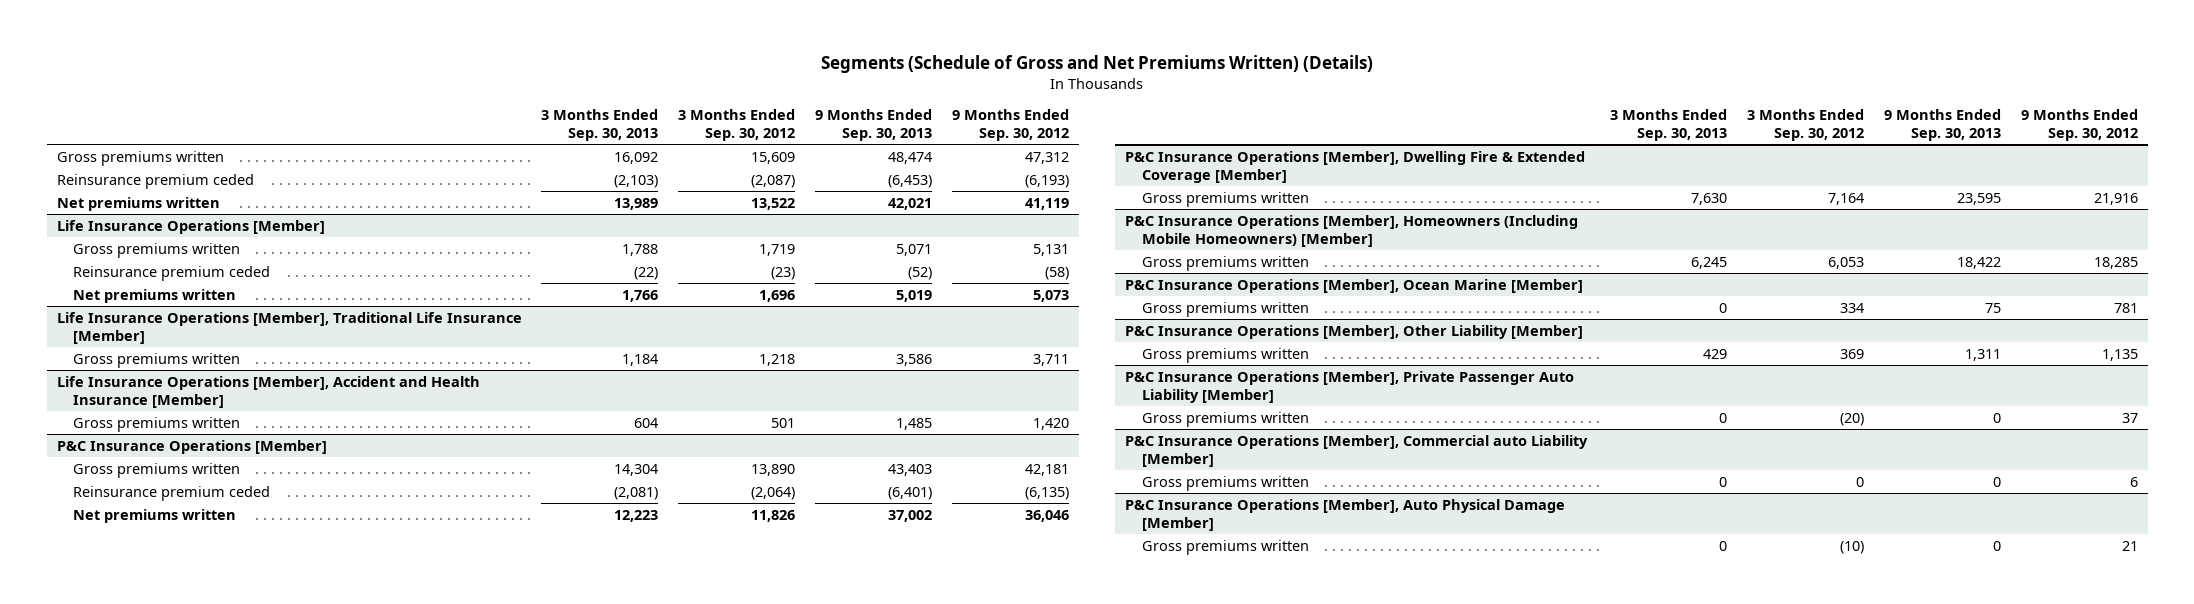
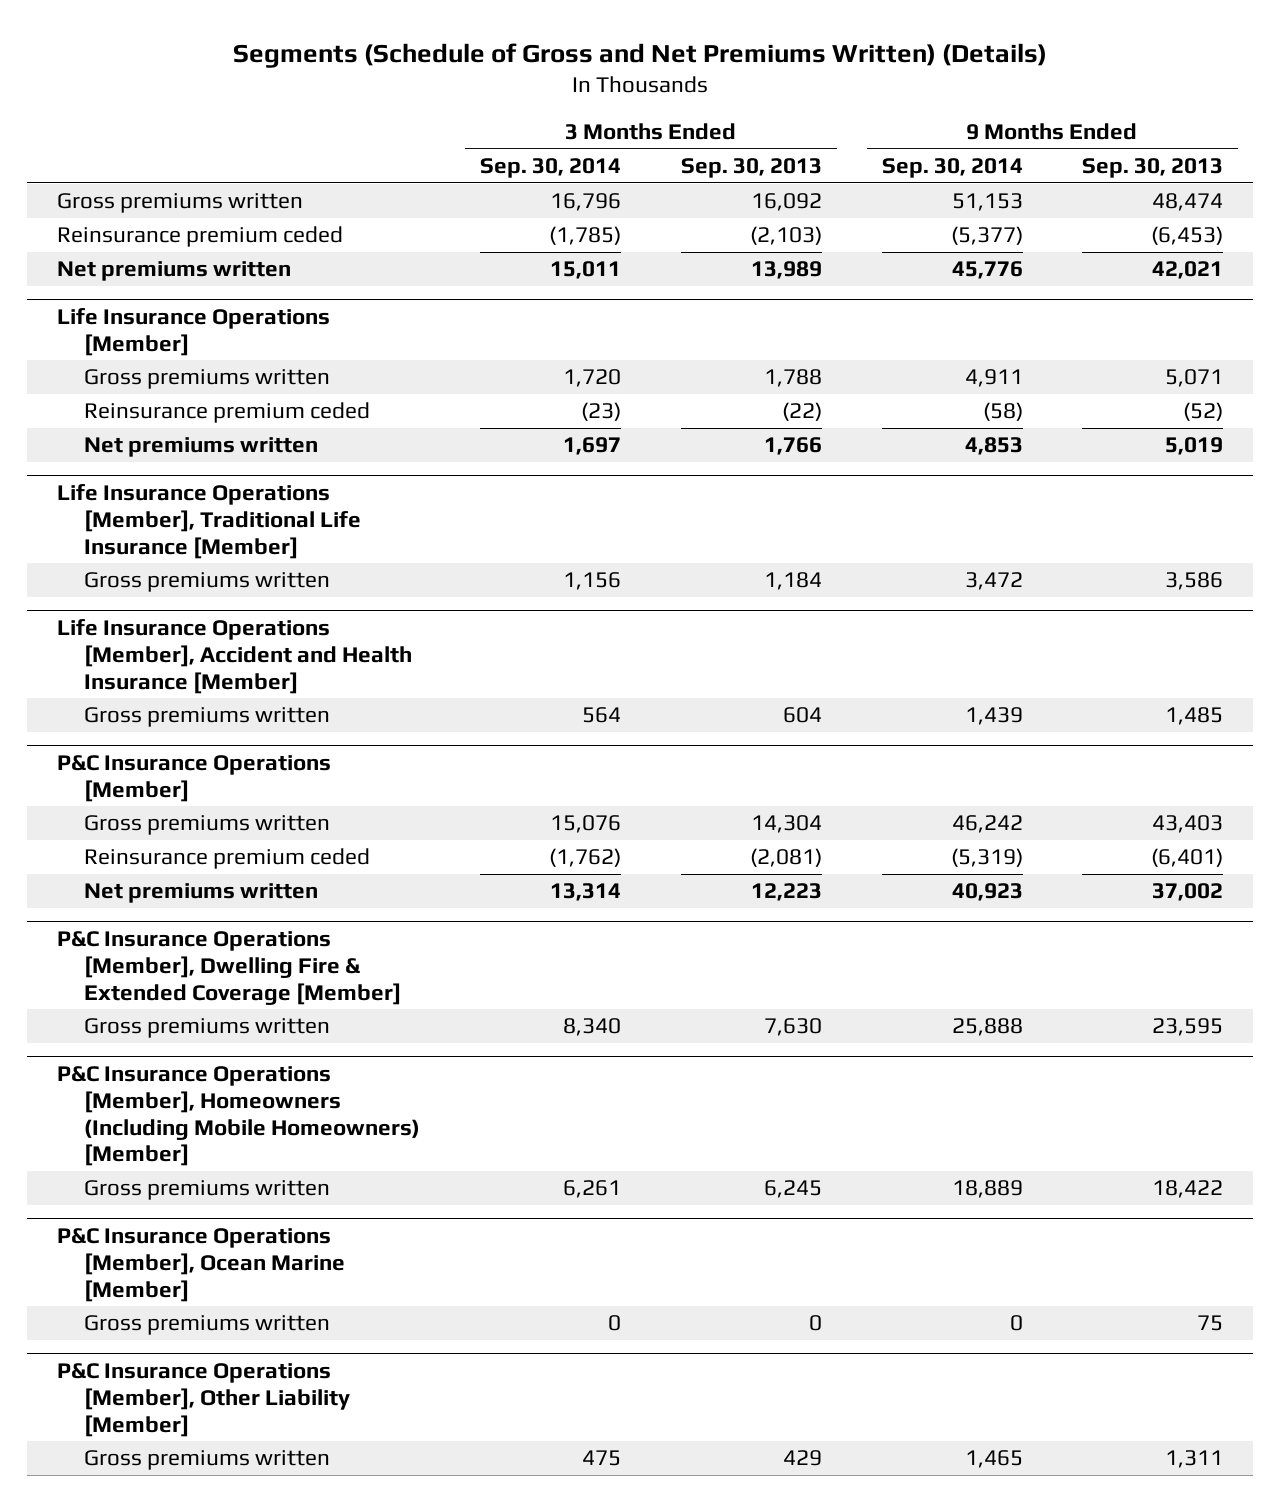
- | 3 Months Ended Sep. 30, 2013 | 3 Months Ended Sep. 30, 2012 | 9 Months Ended Sep. 30, 2013 | 9 Months Ended Sep. 30, 2012
+ | 3 Months Ended Sep. 30, 2014 | 3 Months Ended Sep. 30, 2013 | 9 Months Ended Sep. 30, 2014 | 9 Months Ended Sep. 30, 2013
- P&C Insurance Operations [Member], Private Passenger Auto Liability [Member]
- Gross premiums written | 0 | (20) | 0 | 37
- P&C Insurance Operations [Member], Commercial auto Liability [Member]
- Gross premiums written | 0 | 0 | 0 | 6
- P&C Insurance Operations [Member], Auto Physical Damage [Member]
- Gross premiums written | 0 | (10) | 0 | 21

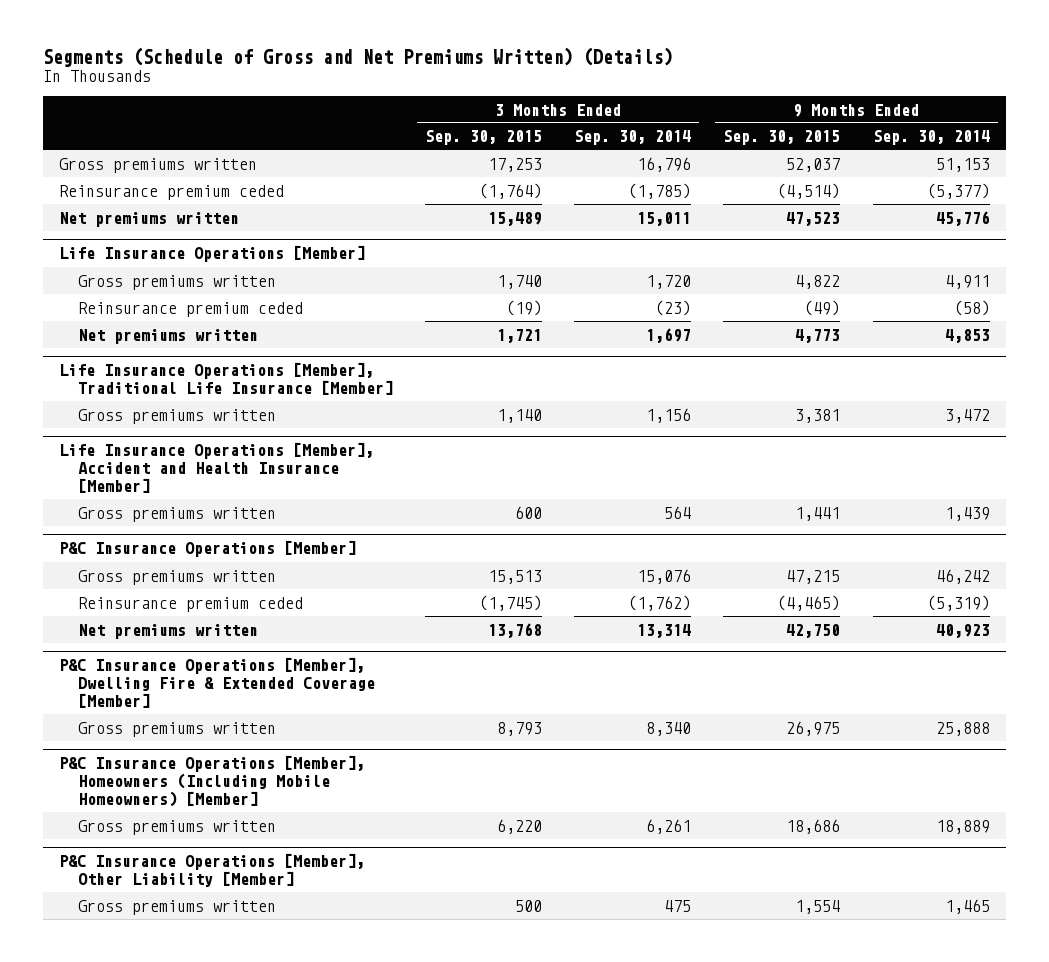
- | 3 Months Ended Sep. 30, 2014 | 3 Months Ended Sep. 30, 2013 | 9 Months Ended Sep. 30, 2014 | 9 Months Ended Sep. 30, 2013
+ | 3 Months Ended Sep. 30, 2015 | 3 Months Ended Sep. 30, 2014 | 9 Months Ended Sep. 30, 2015 | 9 Months Ended Sep. 30, 2014
- P&C Insurance Operations [Member], Ocean Marine [Member]
- Gross premiums written | 0 | 0 | 0 | 75

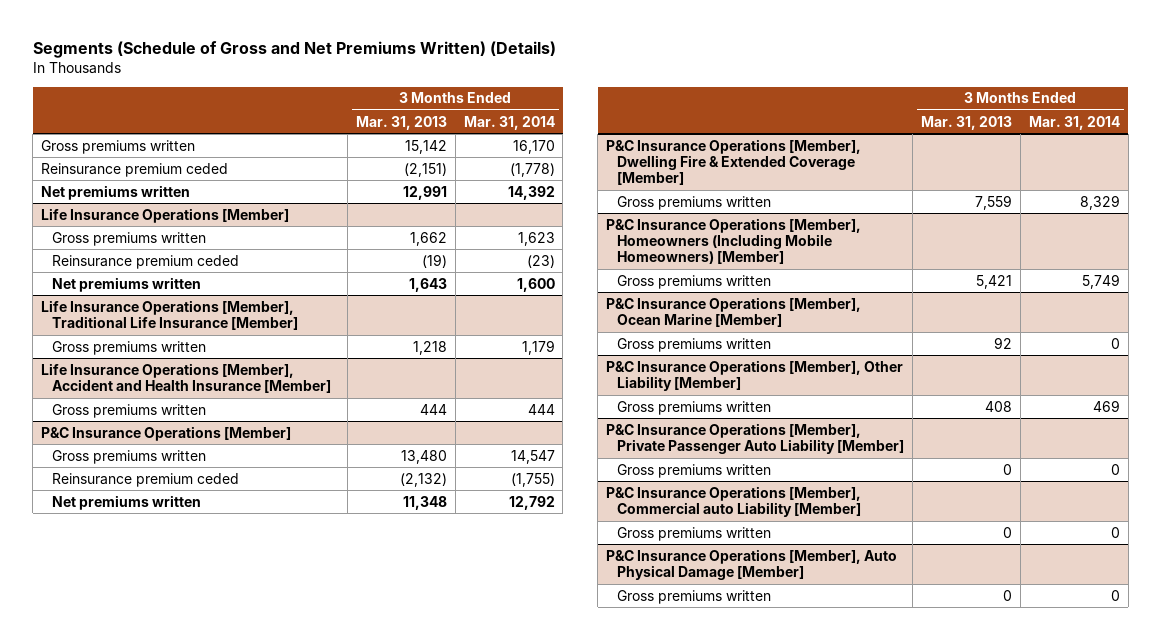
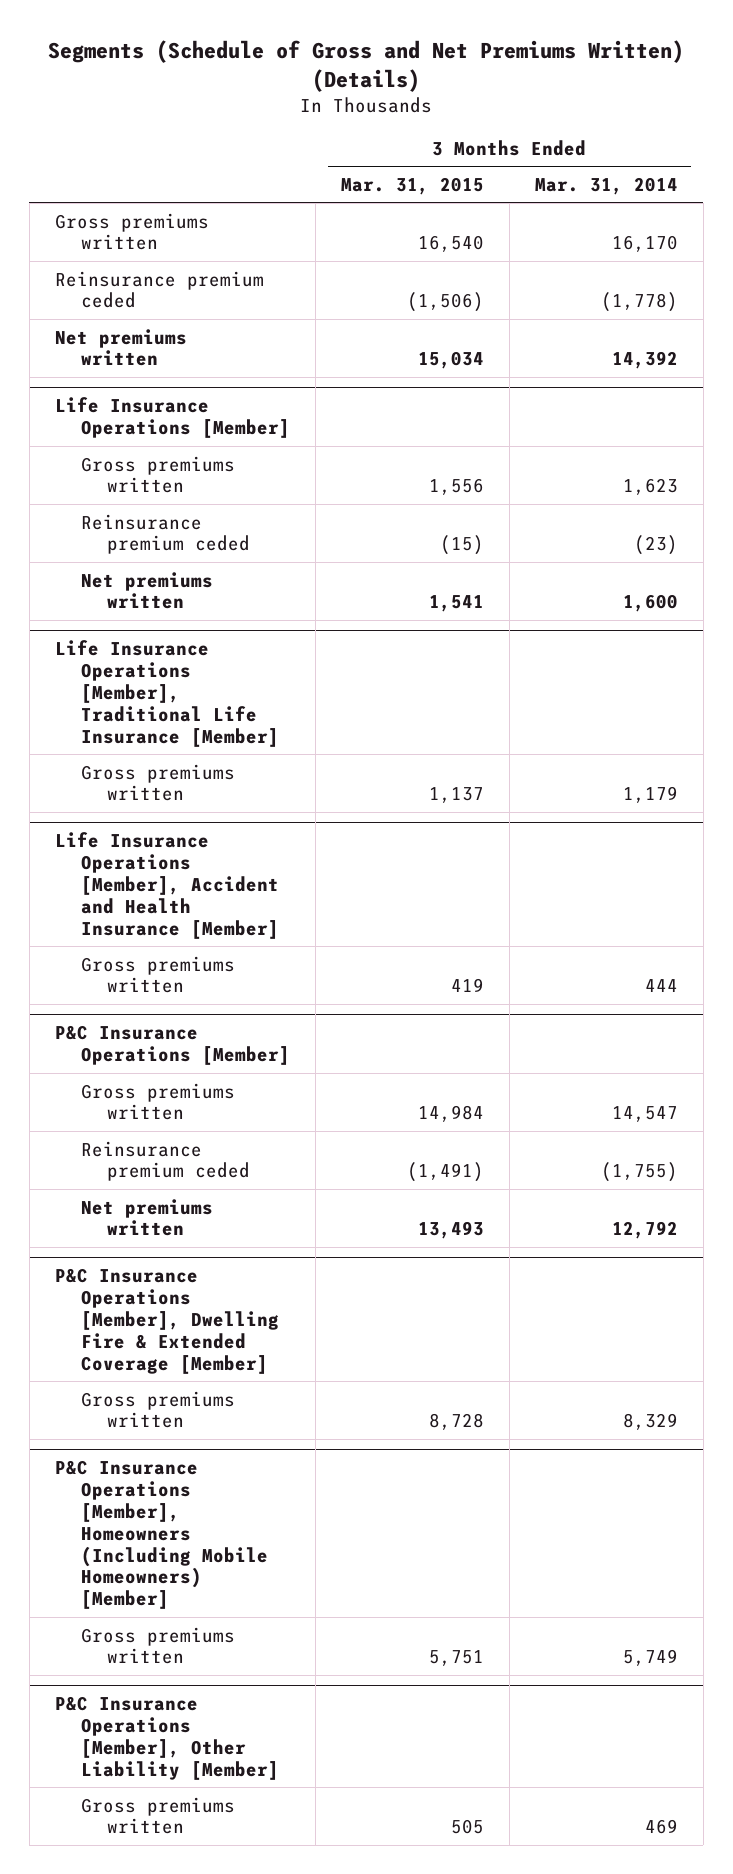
- | 3 Months Ended Mar. 31, 2013 | 3 Months Ended Mar. 31, 2014
+ | 3 Months Ended Mar. 31, 2015 | 3 Months Ended Mar. 31, 2014
- P&C Insurance Operations [Member], Ocean Marine [Member]
- Gross premiums written | 92 | 0
- P&C Insurance Operations [Member], Private Passenger Auto Liability [Member]
- Gross premiums written | 0 | 0
- P&C Insurance Operations [Member], Commercial auto Liability [Member]
- Gross premiums written | 0 | 0
- P&C Insurance Operations [Member], Auto Physical Damage [Member]
- Gross premiums written | 0 | 0

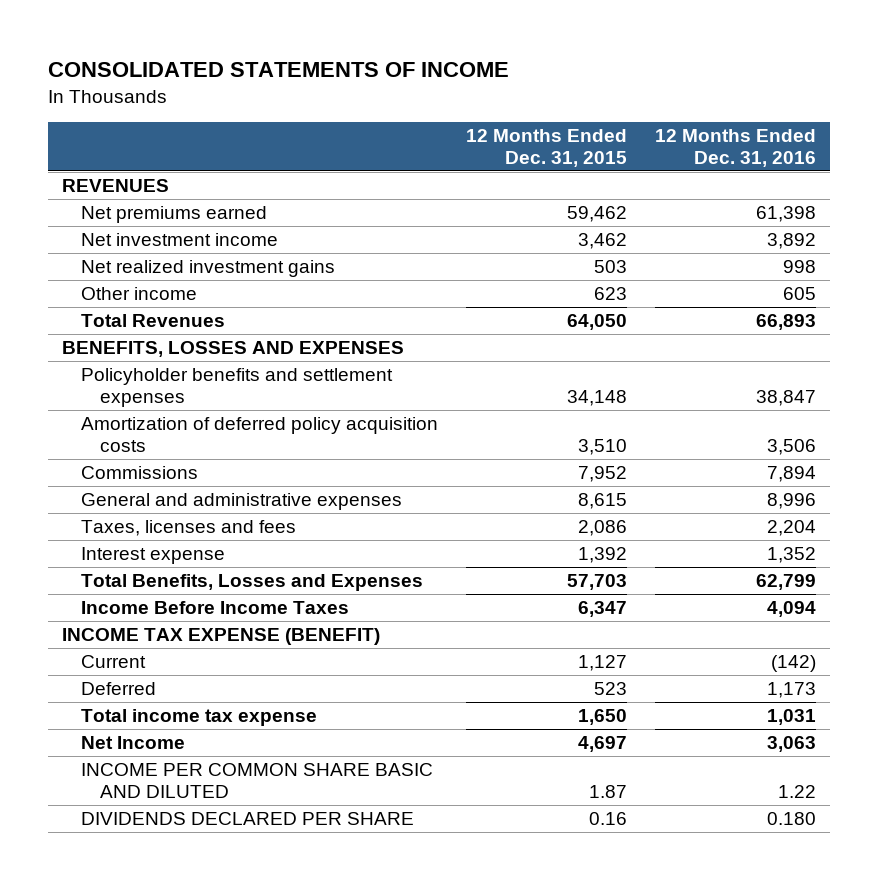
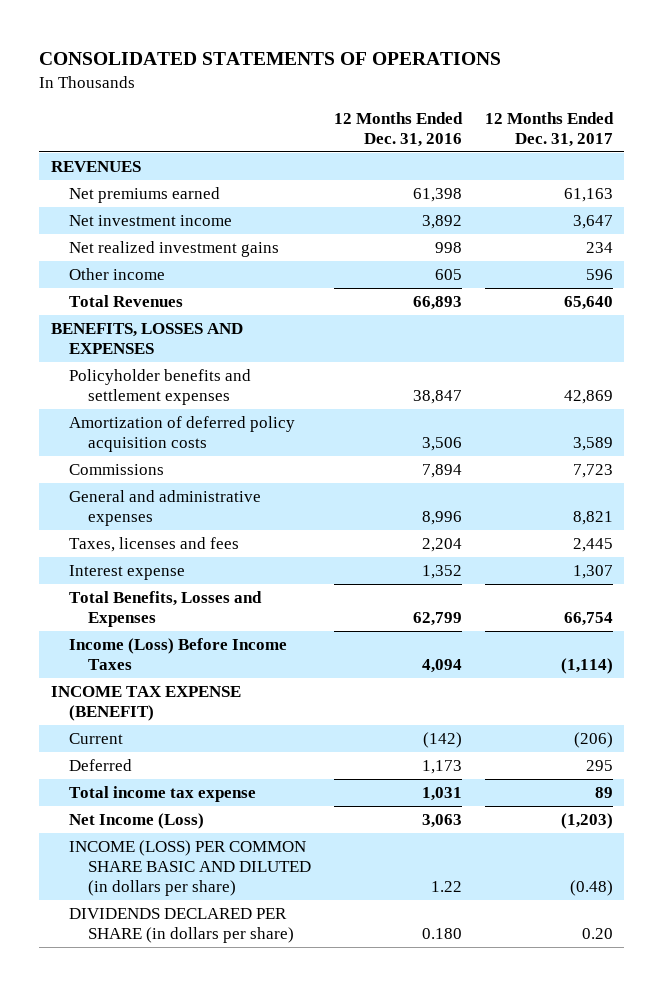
- CONSOLIDATED STATEMENTS OF INCOME
+ CONSOLIDATED STATEMENTS OF OPERATIONS
- | 12 Months Ended Dec. 31, 2015 | 12 Months Ended Dec. 31, 2016
+ | 12 Months Ended Dec. 31, 2016 | 12 Months Ended Dec. 31, 2017
- Income Before Income Taxes | 6,347 | 4,094
+ Income (Loss) Before Income Taxes | 4,094 | (1,114)
- Net Income | 4,697 | 3,063
- INCOME PER COMMON SHARE BASIC AND DILUTED | 1.87 | 1.22
- DIVIDENDS DECLARED PER SHARE | 0.16 | 0.180
+ Net Income (Loss) | 3,063 | (1,203)
+ INCOME (LOSS) PER COMMON SHARE BASIC AND DILUTED (in dollars per share) | 1.22 | (0.48)
+ DIVIDENDS DECLARED PER SHARE (in dollars per share) | 0.180 | 0.20

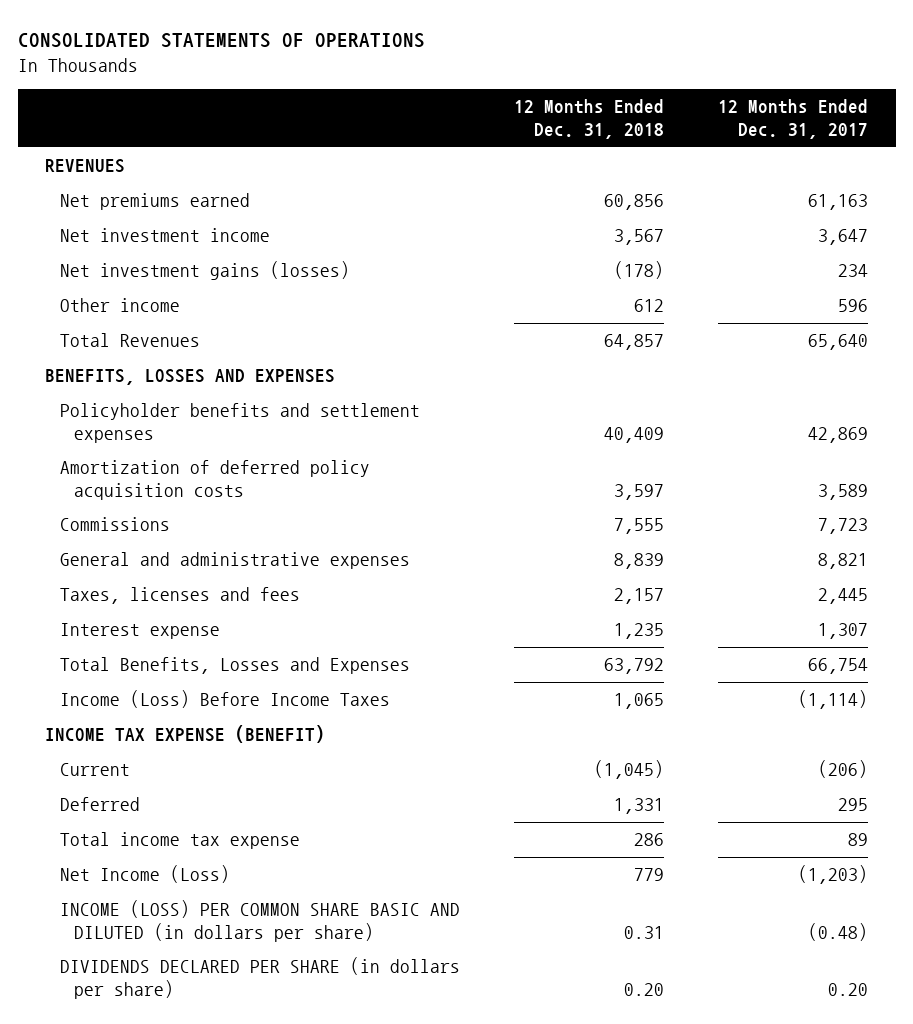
- | 12 Months Ended Dec. 31, 2016 | 12 Months Ended Dec. 31, 2017
+ | 12 Months Ended Dec. 31, 2018 | 12 Months Ended Dec. 31, 2017
- Net realized investment gains | 998 | 234
+ Net investment gains (losses) | (178) | 234

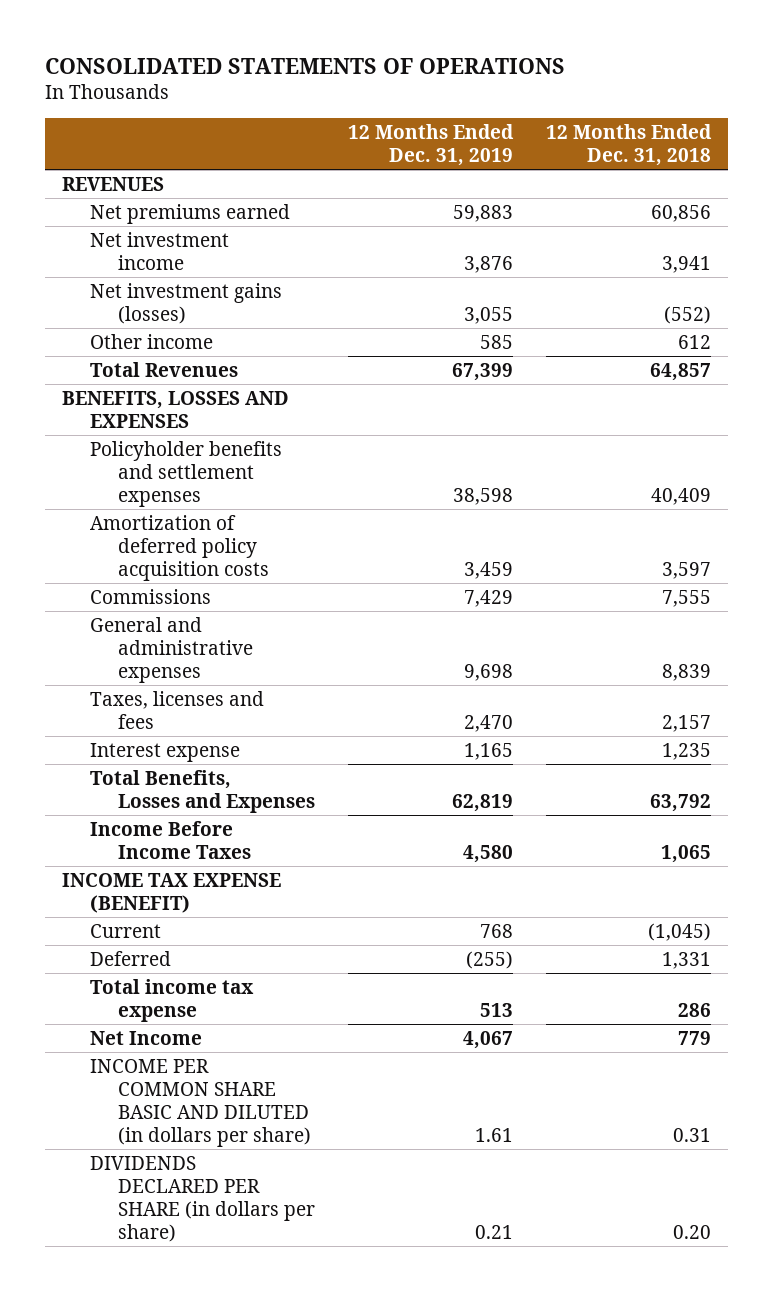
- | 12 Months Ended Dec. 31, 2018 | 12 Months Ended Dec. 31, 2017
+ | 12 Months Ended Dec. 31, 2019 | 12 Months Ended Dec. 31, 2018
- Net investment income | 3,567 | 3,647
- Net investment gains (losses) | (178) | 234
+ Net investment income | 3,876 | 3,941
+ Net investment gains (losses) | 3,055 | (552)
- Income (Loss) Before Income Taxes | 1,065 | (1,114)
+ Income Before Income Taxes | 4,580 | 1,065
- Net Income (Loss) | 779 | (1,203)
- INCOME (LOSS) PER COMMON SHARE BASIC AND DILUTED (in dollars per share) | 0.31 | (0.48)
+ Net Income | 4,067 | 779
+ INCOME PER COMMON SHARE BASIC AND DILUTED (in dollars per share) | 1.61 | 0.31

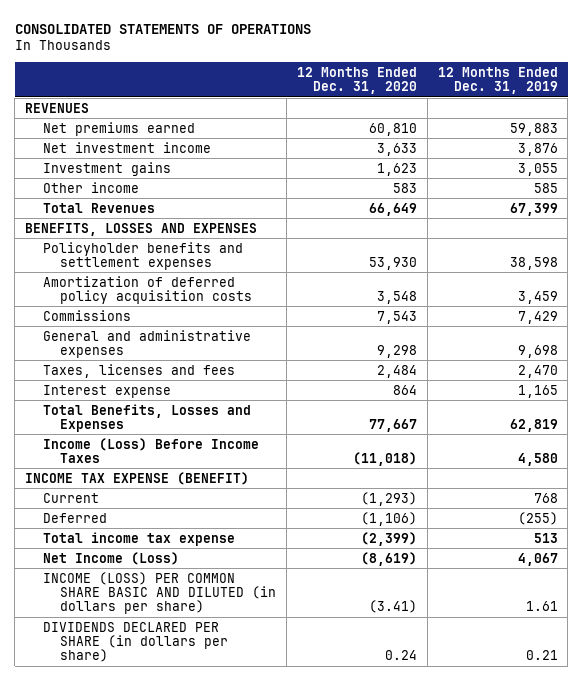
- | 12 Months Ended Dec. 31, 2019 | 12 Months Ended Dec. 31, 2018
+ | 12 Months Ended Dec. 31, 2020 | 12 Months Ended Dec. 31, 2019
- Net investment gains (losses) | 3,055 | (552)
+ Investment gains | 1,623 | 3,055
- Income Before Income Taxes | 4,580 | 1,065
+ Income (Loss) Before Income Taxes | (11,018) | 4,580
- Net Income | 4,067 | 779
- INCOME PER COMMON SHARE BASIC AND DILUTED (in dollars per share) | 1.61 | 0.31
+ Net Income (Loss) | (8,619) | 4,067
+ INCOME (LOSS) PER COMMON SHARE BASIC AND DILUTED (in dollars per share) | (3.41) | 1.61

